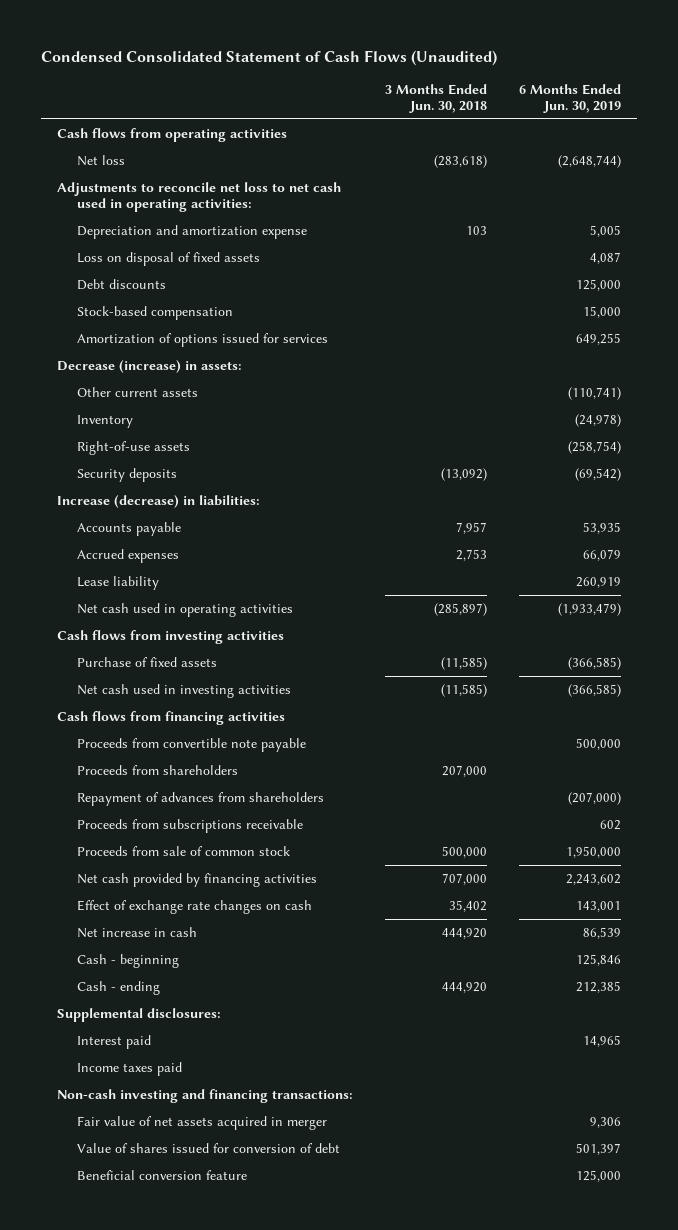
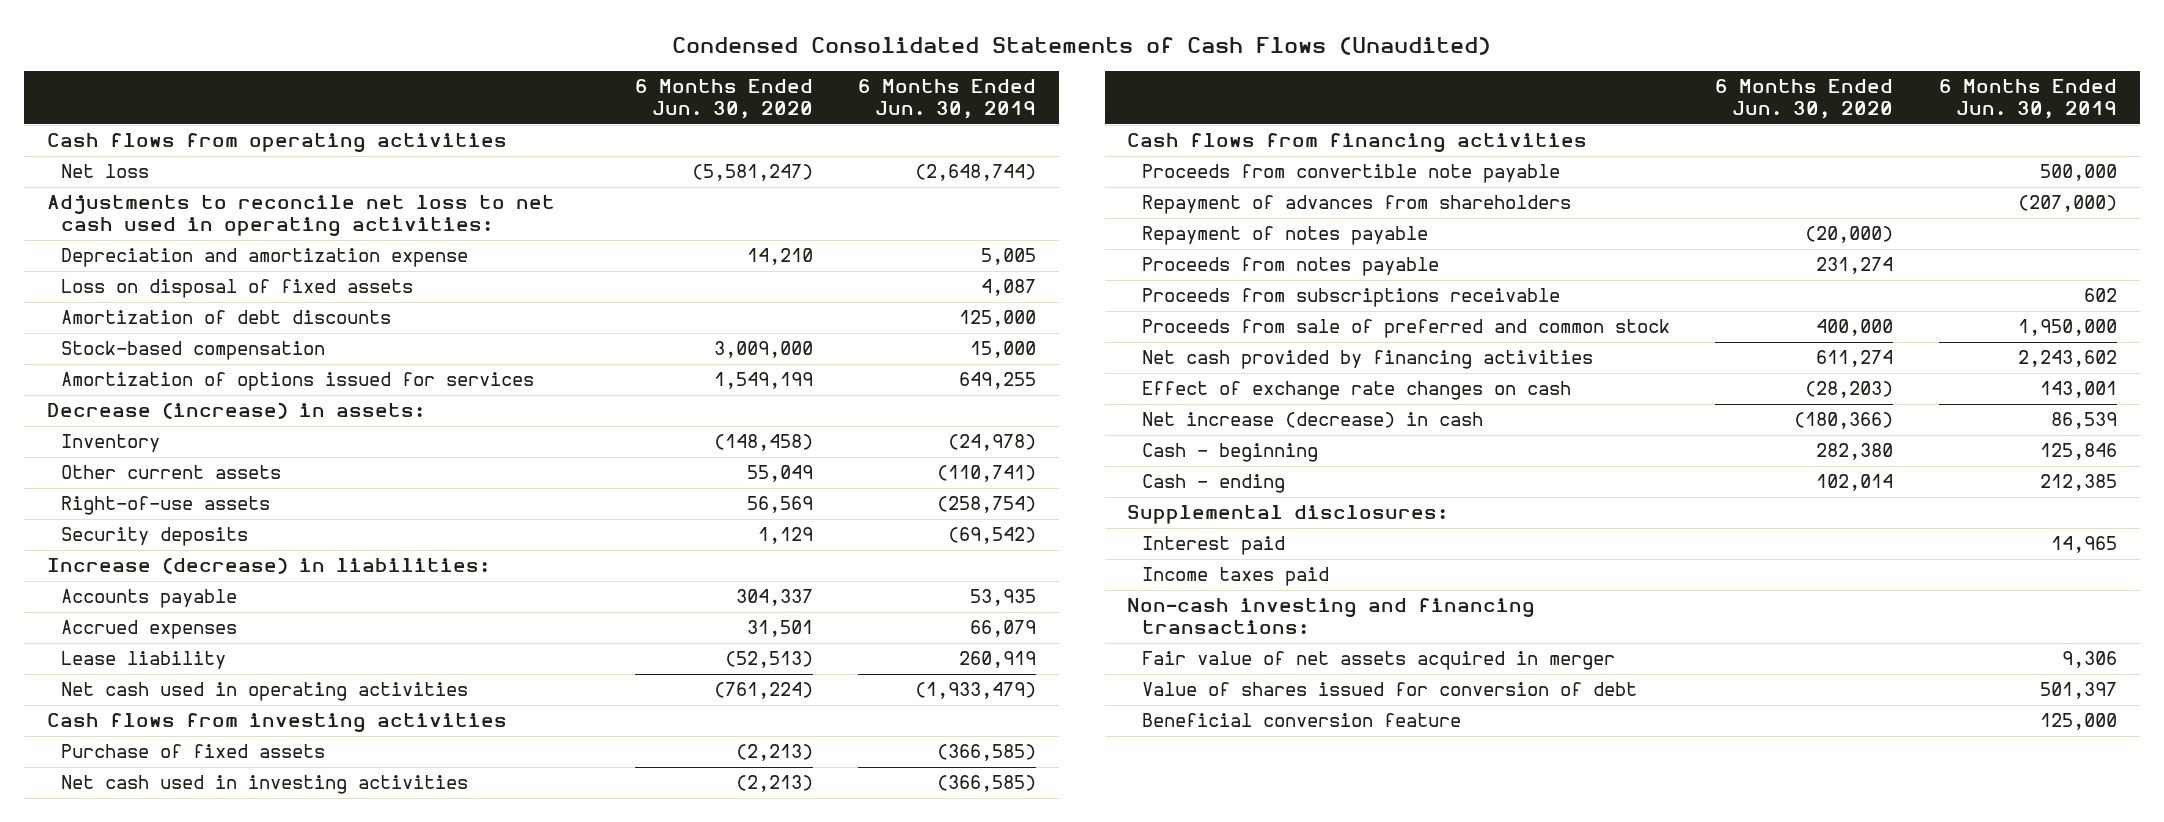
- Condensed Consolidated Statement of Cash Flows (Unaudited)
+ Condensed Consolidated Statements of Cash Flows (Unaudited)
- | 3 Months Ended Jun. 30, 2018 | 6 Months Ended Jun. 30, 2019
+ | 6 Months Ended Jun. 30, 2020 | 6 Months Ended Jun. 30, 2019
- Debt discounts | | 125,000
+ Amortization of debt discounts | | 125,000
moved down: Other current assets | 55,049 | (110,741)
- Proceeds from shareholders | 207,000 |
+ Repayment of notes payable | (20,000) |
+ Proceeds from notes payable | 231,274 |
- Proceeds from sale of common stock | 500,000 | 1,950,000
+ Proceeds from sale of preferred and common stock | 400,000 | 1,950,000
- Net increase in cash | 444,920 | 86,539
+ Net increase (decrease) in cash | (180,366) | 86,539

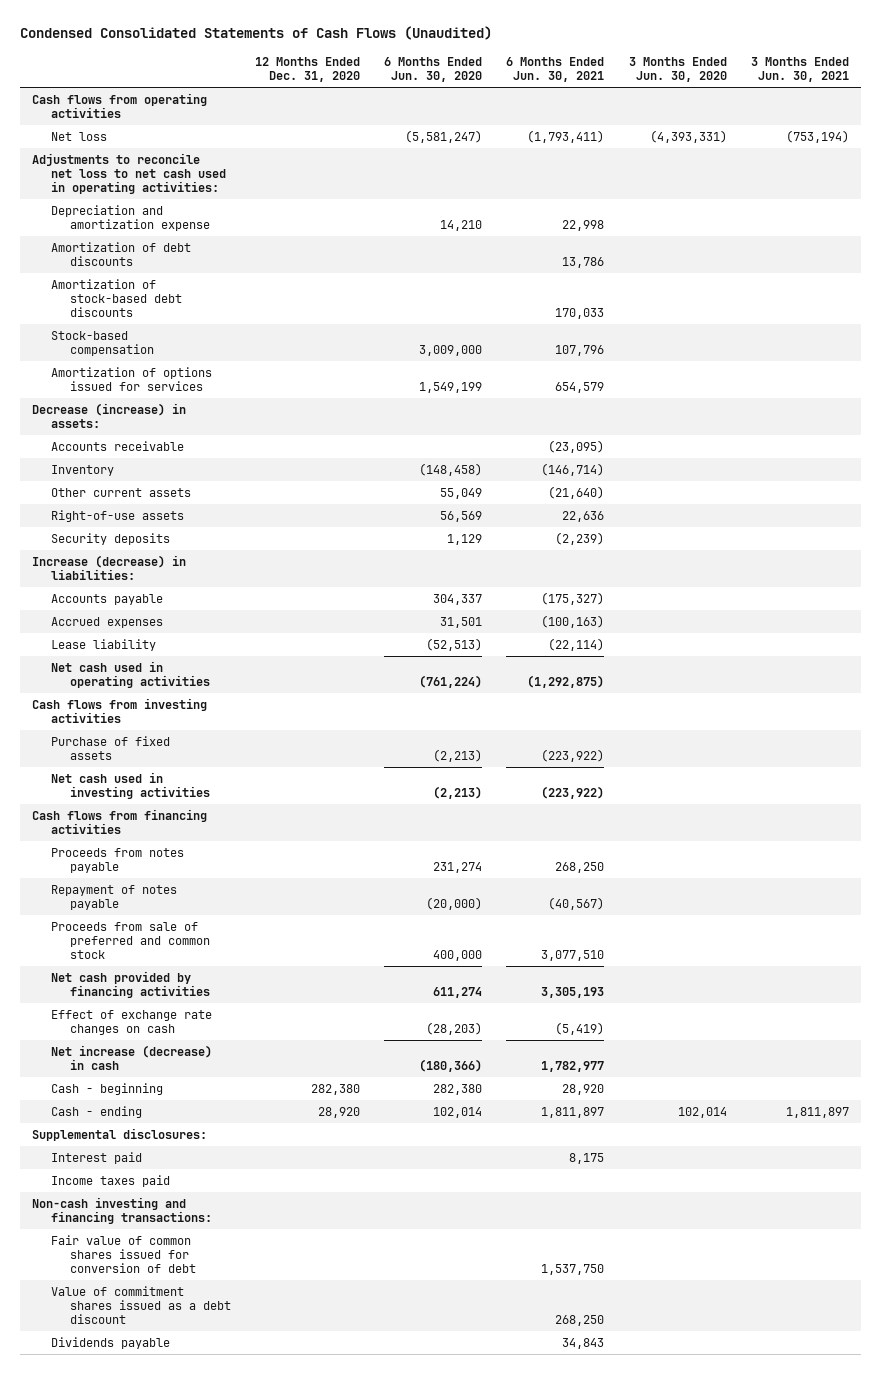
- | 6 Months Ended Jun. 30, 2020 | 6 Months Ended Jun. 30, 2019
+ | 12 Months Ended Dec. 31, 2020 | 6 Months Ended Jun. 30, 2020 | 6 Months Ended Jun. 30, 2021 | 3 Months Ended Jun. 30, 2020 | 3 Months Ended Jun. 30, 2021
- Loss on disposal of fixed assets | | 4,087
+ Amortization of stock-based debt discounts | | | 170,033 | |
+ Accounts receivable | | | (23,095) | |
- Proceeds from convertible note payable | | 500,000
- Repayment of advances from shareholders | | (207,000)
- Proceeds from subscriptions receivable | | 602
moved down: Repayment of notes payable | | (20,000) | (40,567) | |
- Fair value of net assets acquired in merger | | 9,306
- Value of shares issued for conversion of debt | | 501,397
- Beneficial conversion feature | | 125,000
+ Fair value of common shares issued for conversion of debt | | | 1,537,750 | |
+ Value of commitment shares issued as a debt discount | | | 268,250 | |
+ Dividends payable | | | 34,843 | |

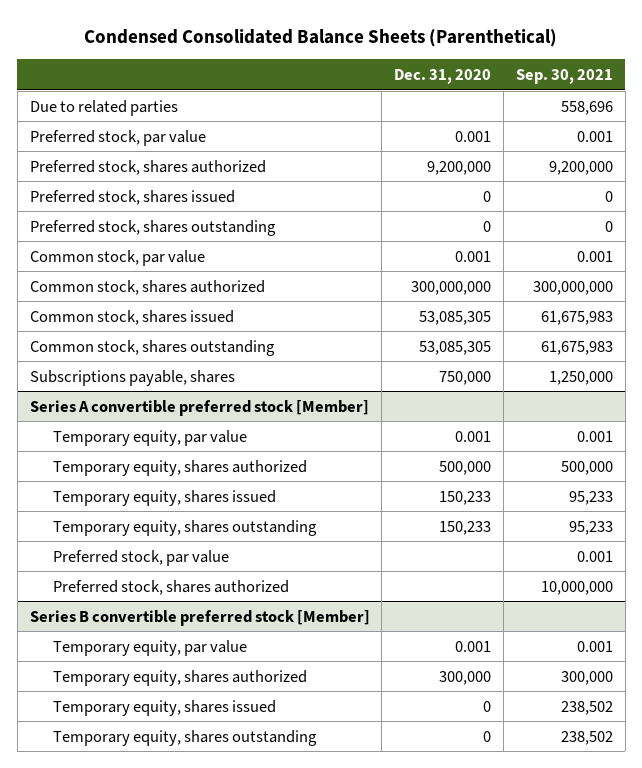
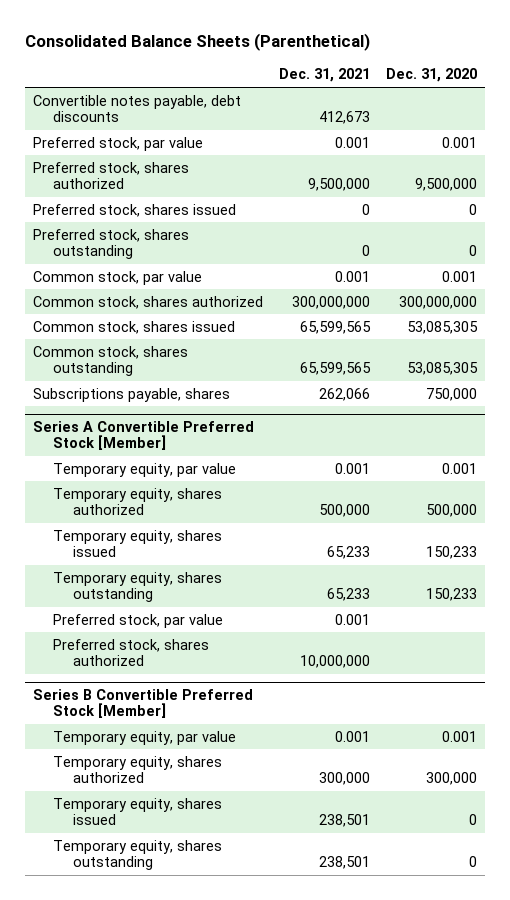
- Condensed Consolidated Balance Sheets (Parenthetical)
+ Consolidated Balance Sheets (Parenthetical)
- | Dec. 31, 2020 | Sep. 30, 2021
+ | Dec. 31, 2021 | Dec. 31, 2020
- Due to related parties | | 558,696
+ Convertible notes payable, debt discounts | 412,673 |
- Preferred stock, shares authorized | 9,200,000 | 9,200,000
+ Preferred stock, shares authorized | 9,500,000 | 9,500,000
- Series A convertible preferred stock [Member]
+ Series A Convertible Preferred Stock [Member]
- Series B convertible preferred stock [Member]
+ Series B Convertible Preferred Stock [Member]

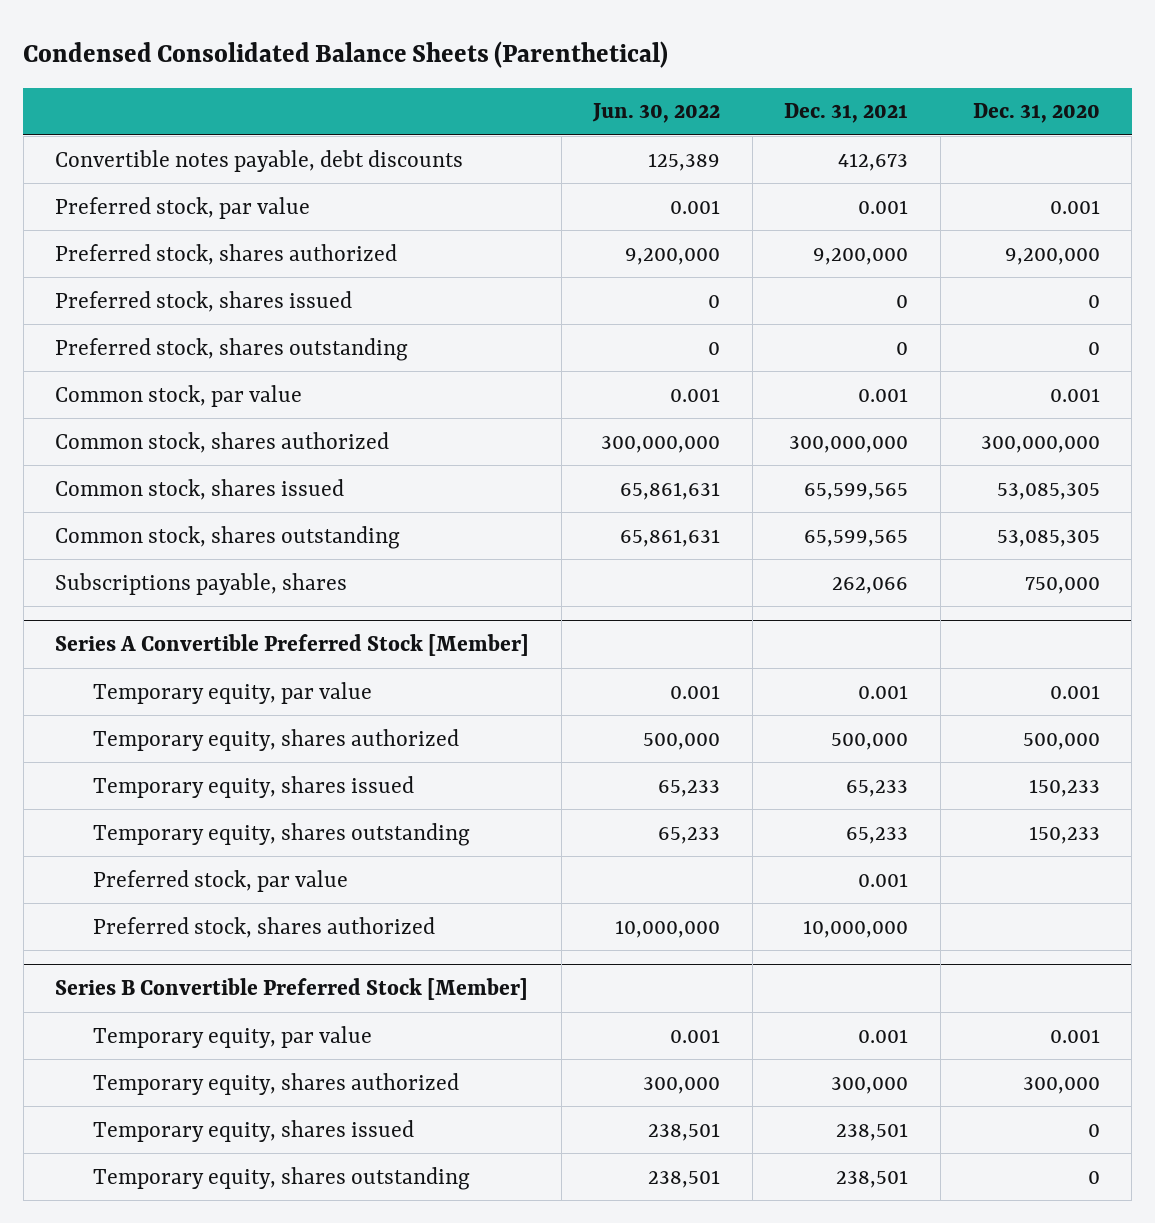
- Consolidated Balance Sheets (Parenthetical)
+ Condensed Consolidated Balance Sheets (Parenthetical)
- | Dec. 31, 2021 | Dec. 31, 2020
+ | Jun. 30, 2022 | Dec. 31, 2021 | Dec. 31, 2020
- Preferred stock, shares authorized | 9,500,000 | 9,500,000
+ Preferred stock, shares authorized | 9,200,000 | 9,200,000 | 9,200,000

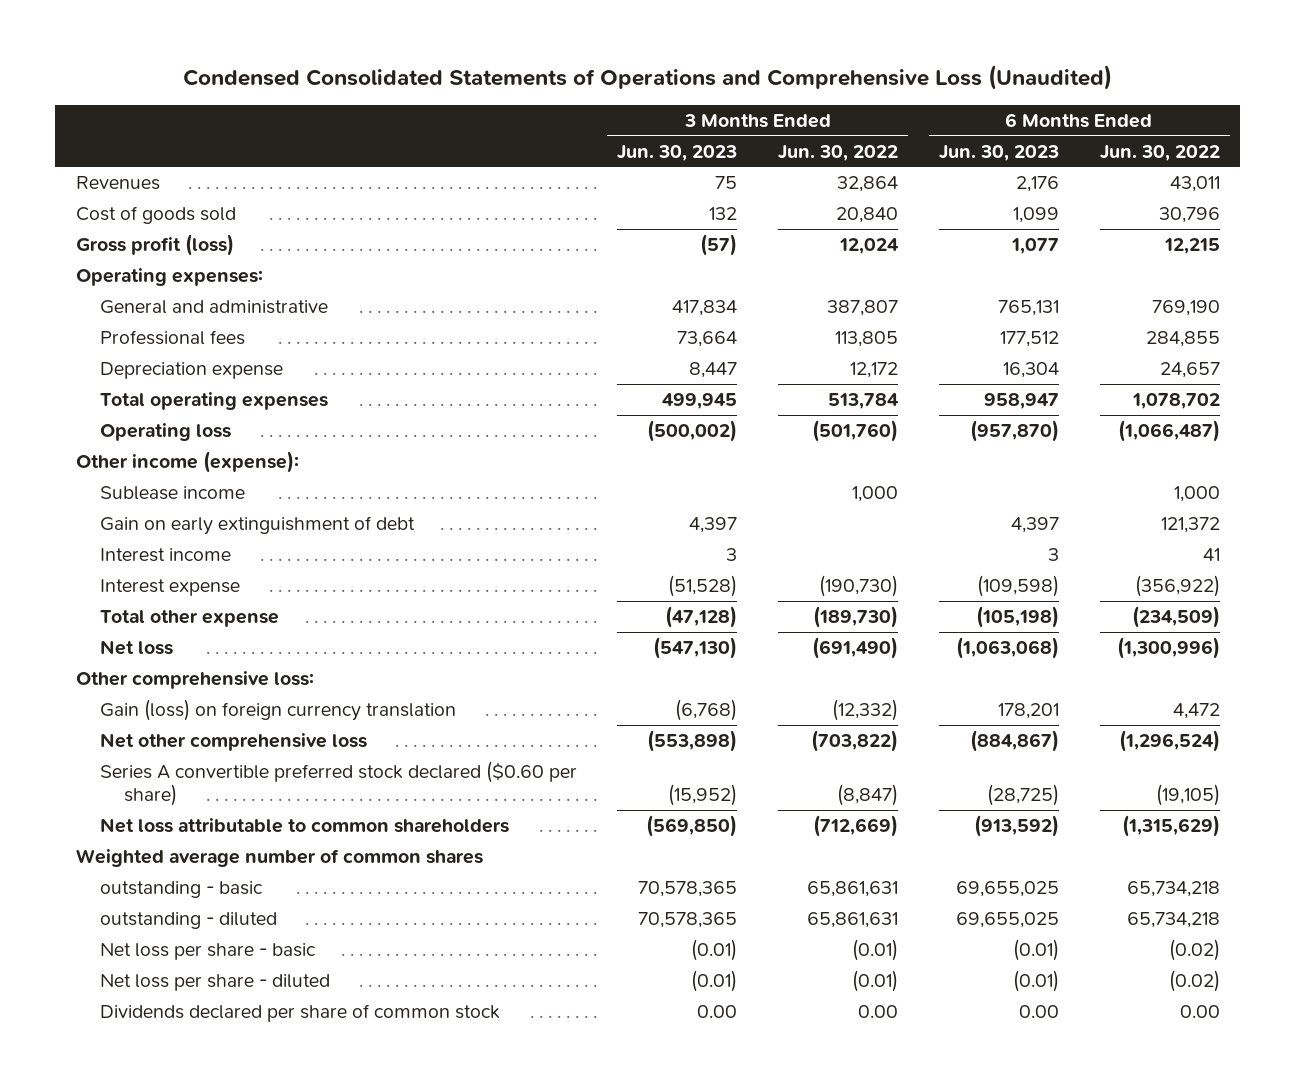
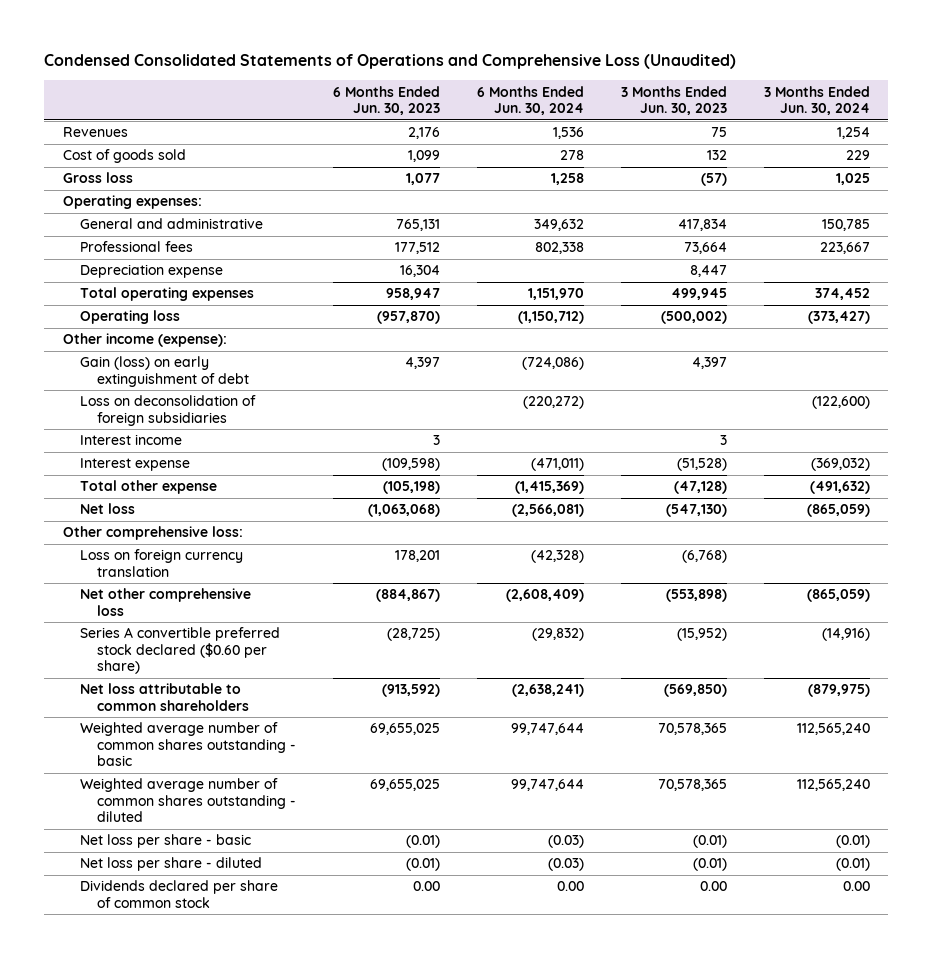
- | 3 Months Ended Jun. 30, 2023 | 3 Months Ended Jun. 30, 2022 | 6 Months Ended Jun. 30, 2023 | 6 Months Ended Jun. 30, 2022
+ | 6 Months Ended Jun. 30, 2023 | 6 Months Ended Jun. 30, 2024 | 3 Months Ended Jun. 30, 2023 | 3 Months Ended Jun. 30, 2024
- Gross profit (loss) | (57) | 12,024 | 1,077 | 12,215
+ Gross loss | 1,077 | 1,258 | (57) | 1,025
- Sublease income | | 1,000 | | 1,000
- Gain on early extinguishment of debt | 4,397 | | 4,397 | 121,372
+ Gain (loss) on early extinguishment of debt | 4,397 | (724,086) | 4,397 |
+ Loss on deconsolidation of foreign subsidiaries | | (220,272) | | (122,600)
- Gain (loss) on foreign currency translation | (6,768) | (12,332) | 178,201 | 4,472
+ Loss on foreign currency translation | 178,201 | (42,328) | (6,768) |
- Weighted average number of common shares
- outstanding - basic | 70,578,365 | 65,861,631 | 69,655,025 | 65,734,218
- outstanding - diluted | 70,578,365 | 65,861,631 | 69,655,025 | 65,734,218
+ Weighted average number of common shares outstanding - basic | 69,655,025 | 99,747,644 | 70,578,365 | 112,565,240
+ Weighted average number of common shares outstanding - diluted | 69,655,025 | 99,747,644 | 70,578,365 | 112,565,240

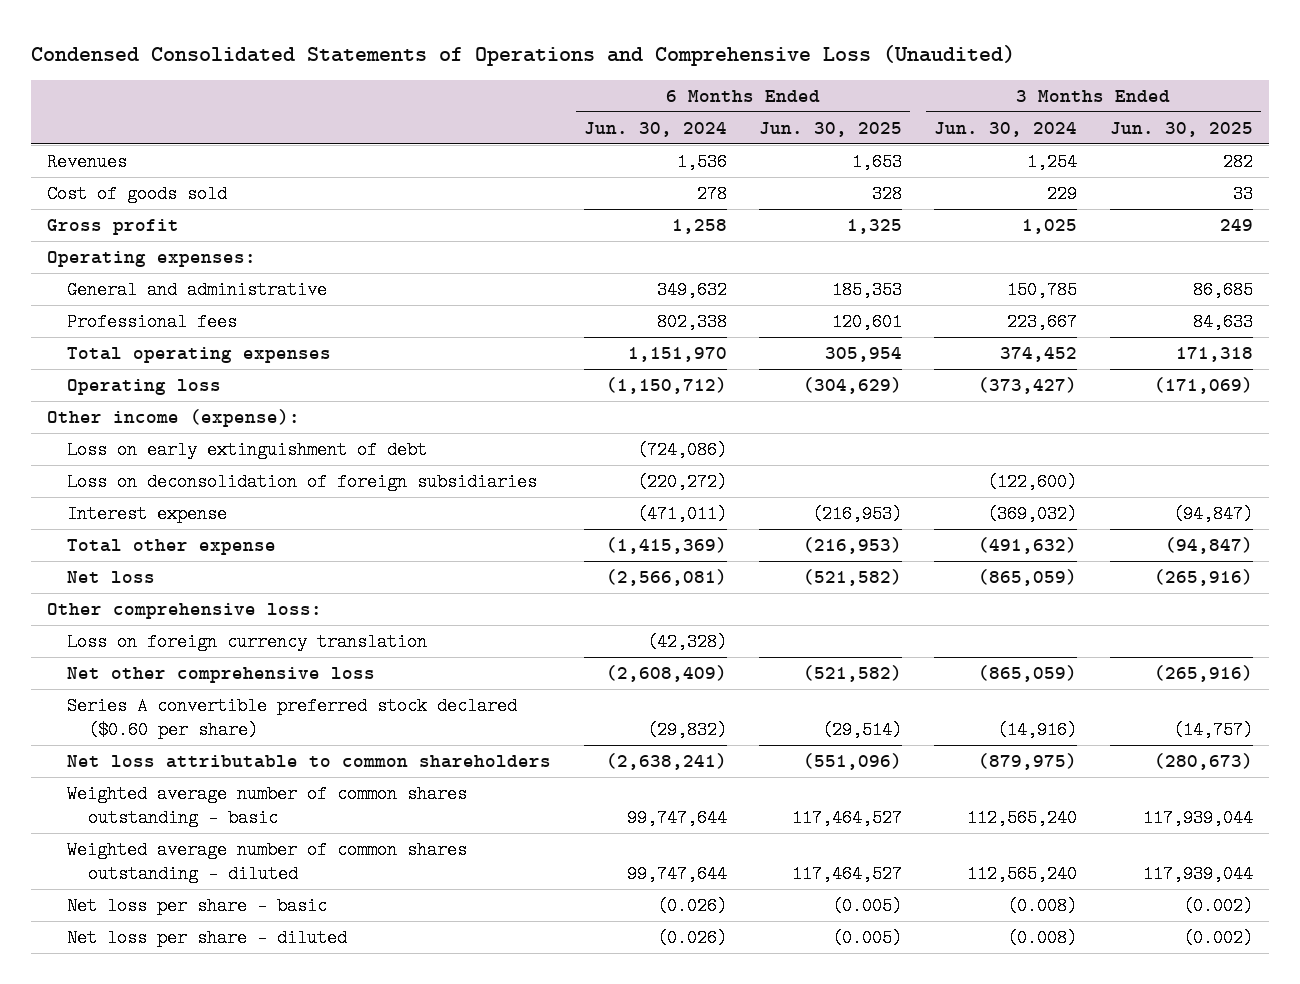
- | 6 Months Ended Jun. 30, 2023 | 6 Months Ended Jun. 30, 2024 | 3 Months Ended Jun. 30, 2023 | 3 Months Ended Jun. 30, 2024
+ | 6 Months Ended Jun. 30, 2024 | 6 Months Ended Jun. 30, 2025 | 3 Months Ended Jun. 30, 2024 | 3 Months Ended Jun. 30, 2025
- Gross loss | 1,077 | 1,258 | (57) | 1,025
+ Gross profit | 1,258 | 1,325 | 1,025 | 249
- Depreciation expense | 16,304 | | 8,447 |
- Gain (loss) on early extinguishment of debt | 4,397 | (724,086) | 4,397 |
+ Loss on early extinguishment of debt | (724,086) | | |
- Interest income | 3 | | 3 |
- Net loss per share - basic | (0.01) | (0.03) | (0.01) | (0.01)
- Net loss per share - diluted | (0.01) | (0.03) | (0.01) | (0.01)
- Dividends declared per share of common stock | 0.00 | 0.00 | 0.00 | 0.00
+ Net loss per share - basic | (0.026) | (0.005) | (0.008) | (0.002)
+ Net loss per share - diluted | (0.026) | (0.005) | (0.008) | (0.002)

